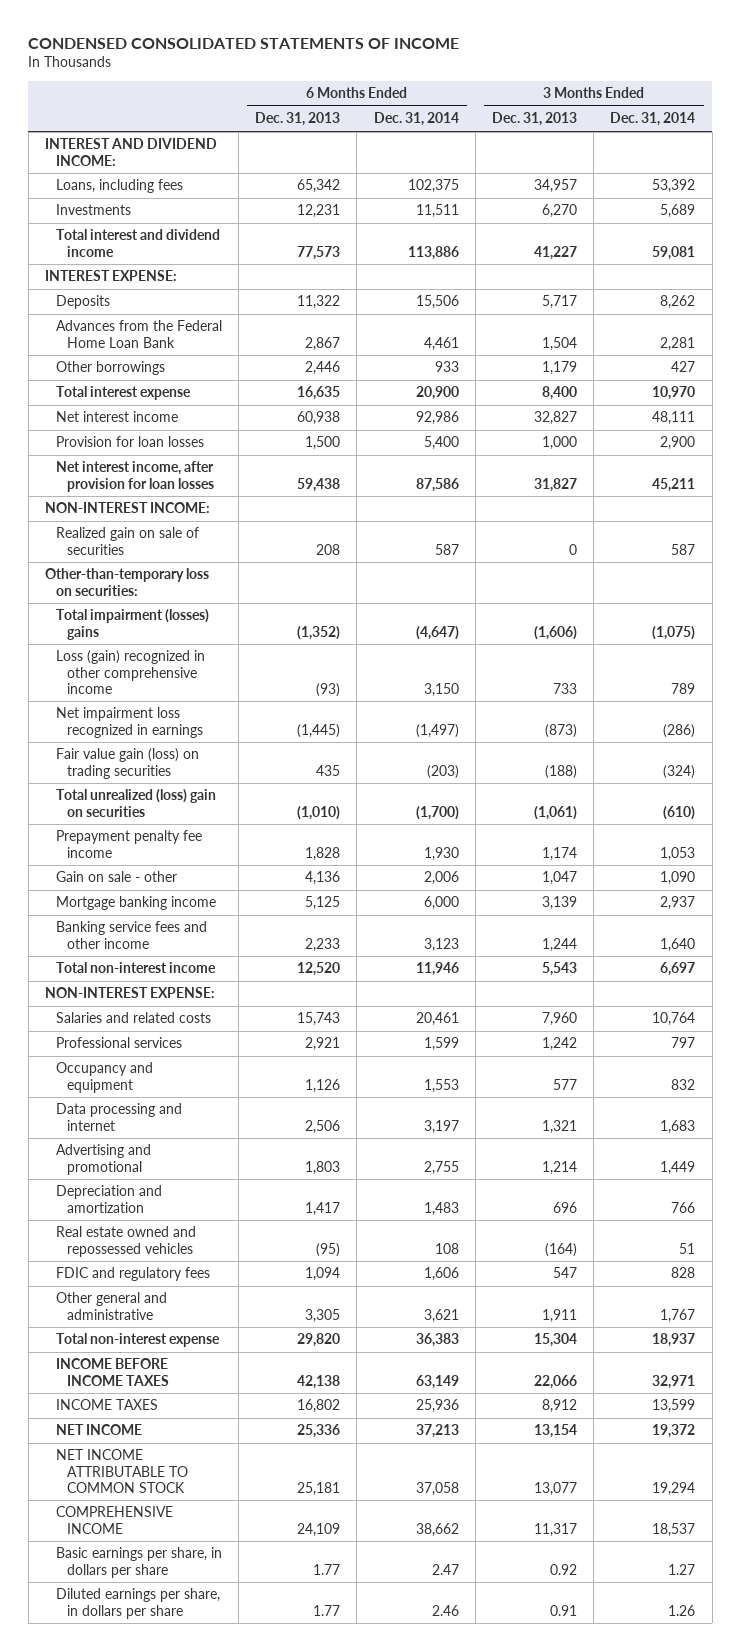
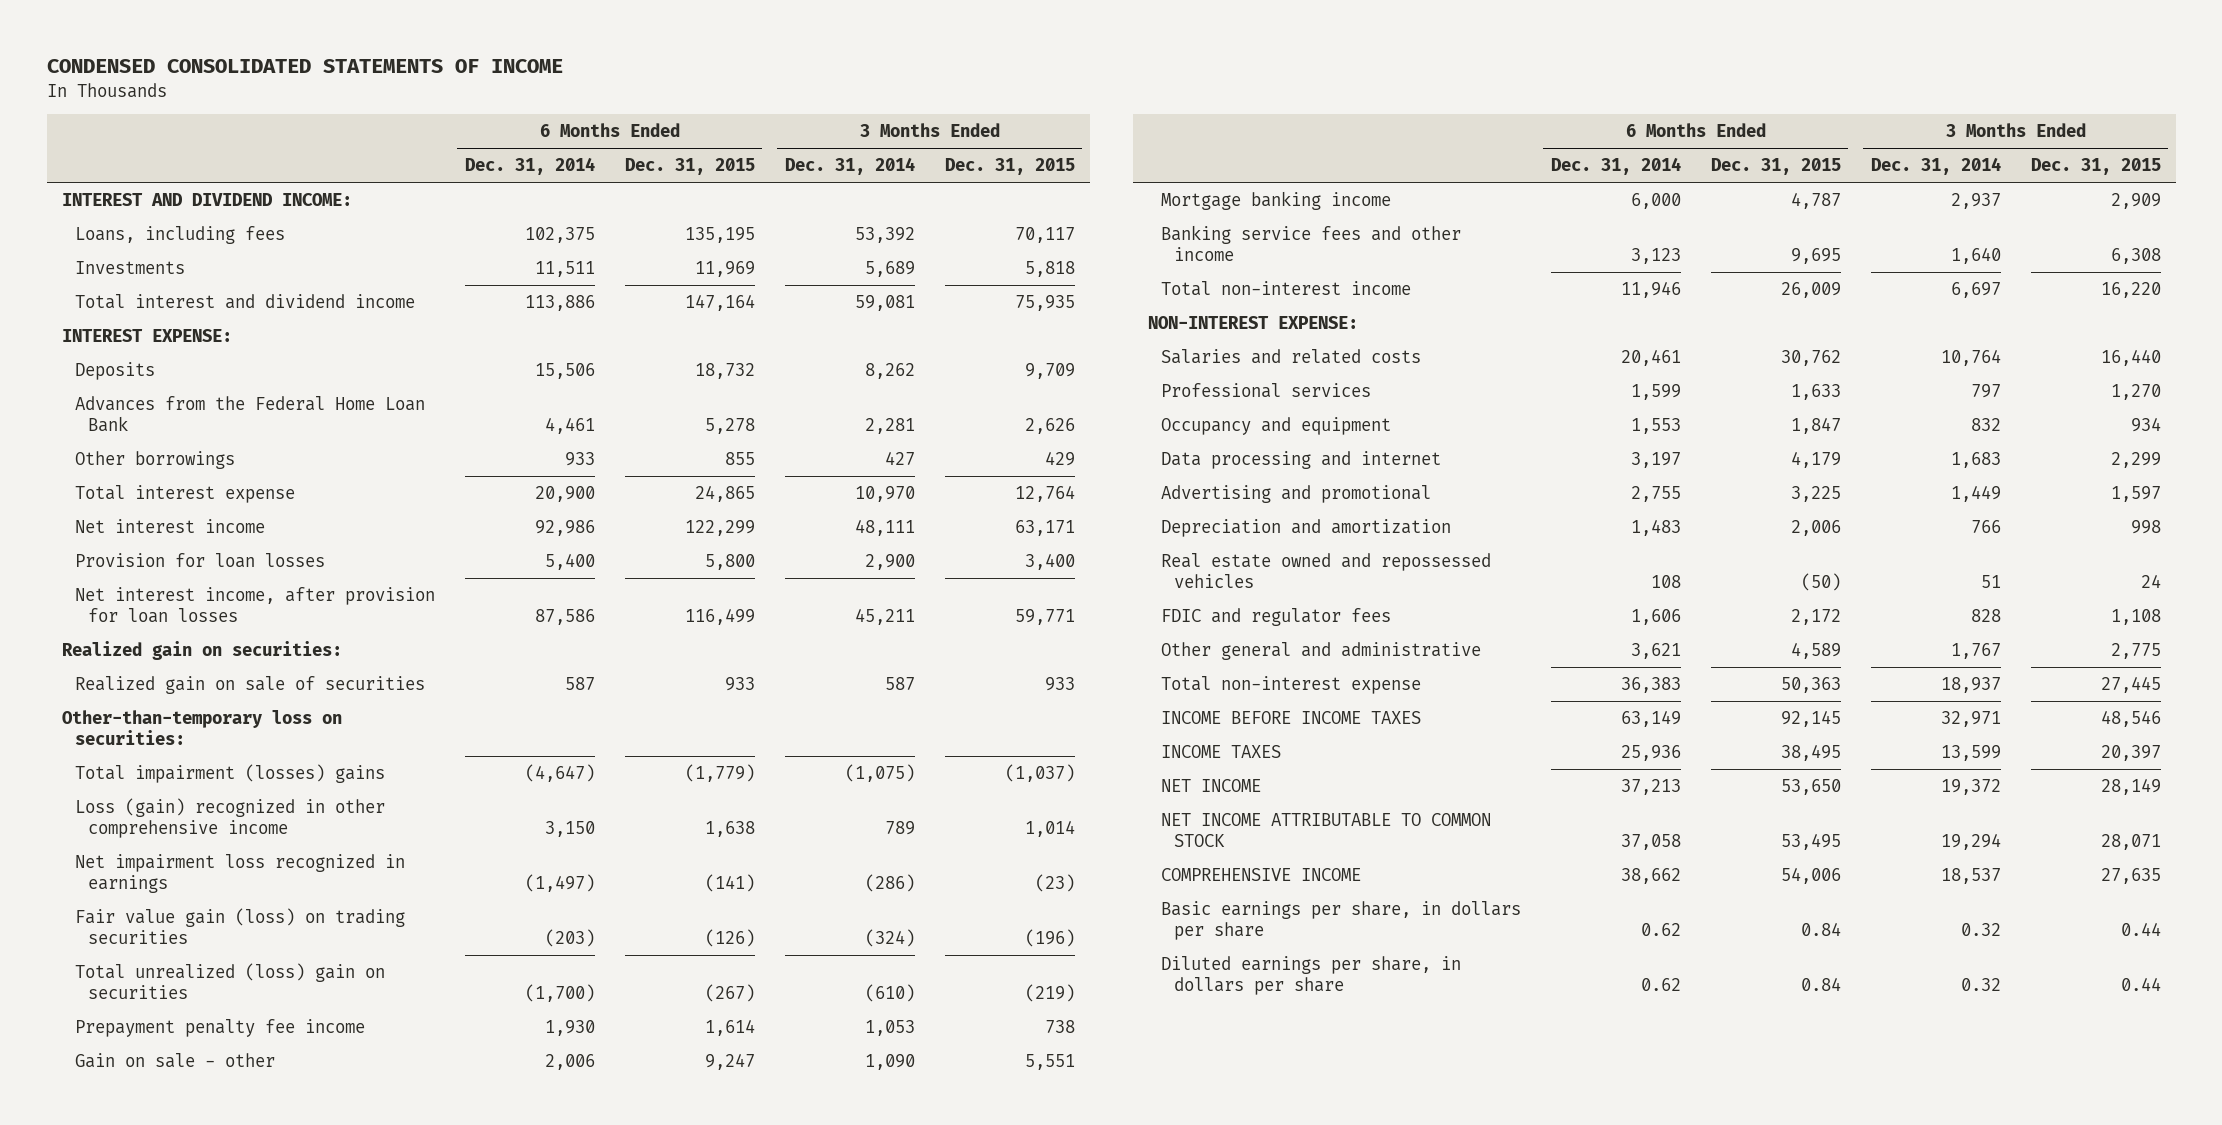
- | 6 Months Ended Dec. 31, 2013 | 6 Months Ended Dec. 31, 2014 | 3 Months Ended Dec. 31, 2013 | 3 Months Ended Dec. 31, 2014
+ | 6 Months Ended Dec. 31, 2014 | 6 Months Ended Dec. 31, 2015 | 3 Months Ended Dec. 31, 2014 | 3 Months Ended Dec. 31, 2015
- NON-INTEREST INCOME:
+ Realized gain on securities:
- FDIC and regulatory fees | 1,094 | 1,606 | 547 | 828
+ FDIC and regulator fees | 1,606 | 2,172 | 828 | 1,108
- Basic earnings per share, in dollars per share | 1.77 | 2.47 | 0.92 | 1.27
- Diluted earnings per share, in dollars per share | 1.77 | 2.46 | 0.91 | 1.26
+ Basic earnings per share, in dollars per share | 0.62 | 0.84 | 0.32 | 0.44
+ Diluted earnings per share, in dollars per share | 0.62 | 0.84 | 0.32 | 0.44

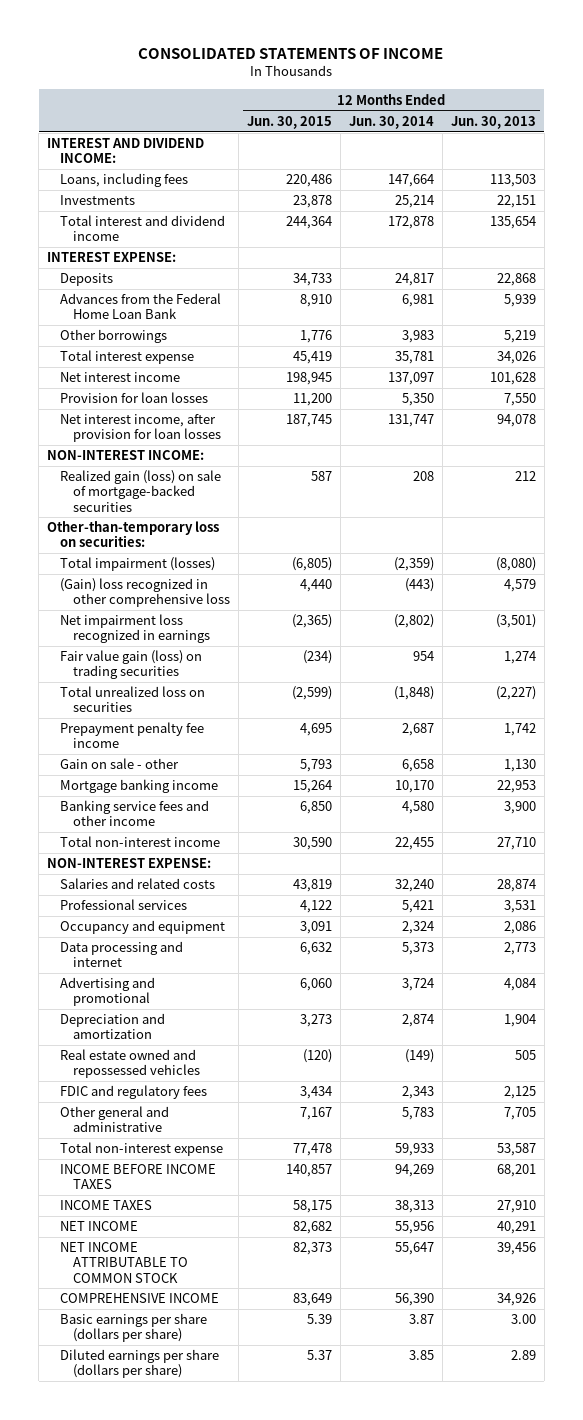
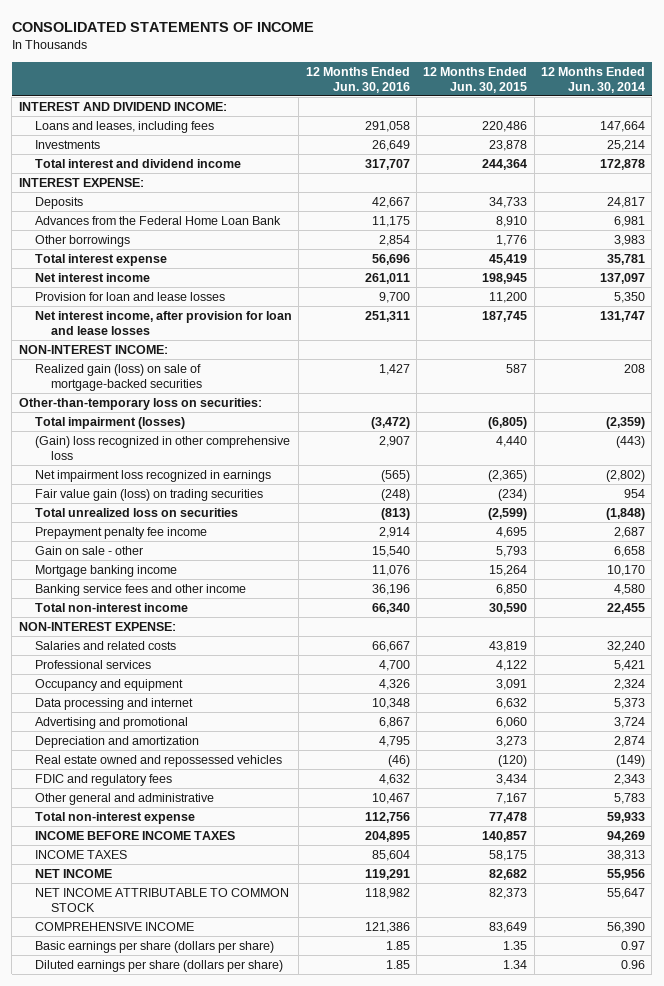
- | 12 Months Ended Jun. 30, 2015 | 12 Months Ended Jun. 30, 2014 | 12 Months Ended Jun. 30, 2013
+ | 12 Months Ended Jun. 30, 2016 | 12 Months Ended Jun. 30, 2015 | 12 Months Ended Jun. 30, 2014
- Loans, including fees | 220,486 | 147,664 | 113,503
+ Loans and leases, including fees | 291,058 | 220,486 | 147,664
- Provision for loan losses | 11,200 | 5,350 | 7,550
- Net interest income, after provision for loan losses | 187,745 | 131,747 | 94,078
+ Provision for loan and lease losses | 9,700 | 11,200 | 5,350
+ Net interest income, after provision for loan and lease losses | 251,311 | 187,745 | 131,747
- Basic earnings per share (dollars per share) | 5.39 | 3.87 | 3.00
- Diluted earnings per share (dollars per share) | 5.37 | 3.85 | 2.89
+ Basic earnings per share (dollars per share) | 1.85 | 1.35 | 0.97
+ Diluted earnings per share (dollars per share) | 1.85 | 1.34 | 0.96

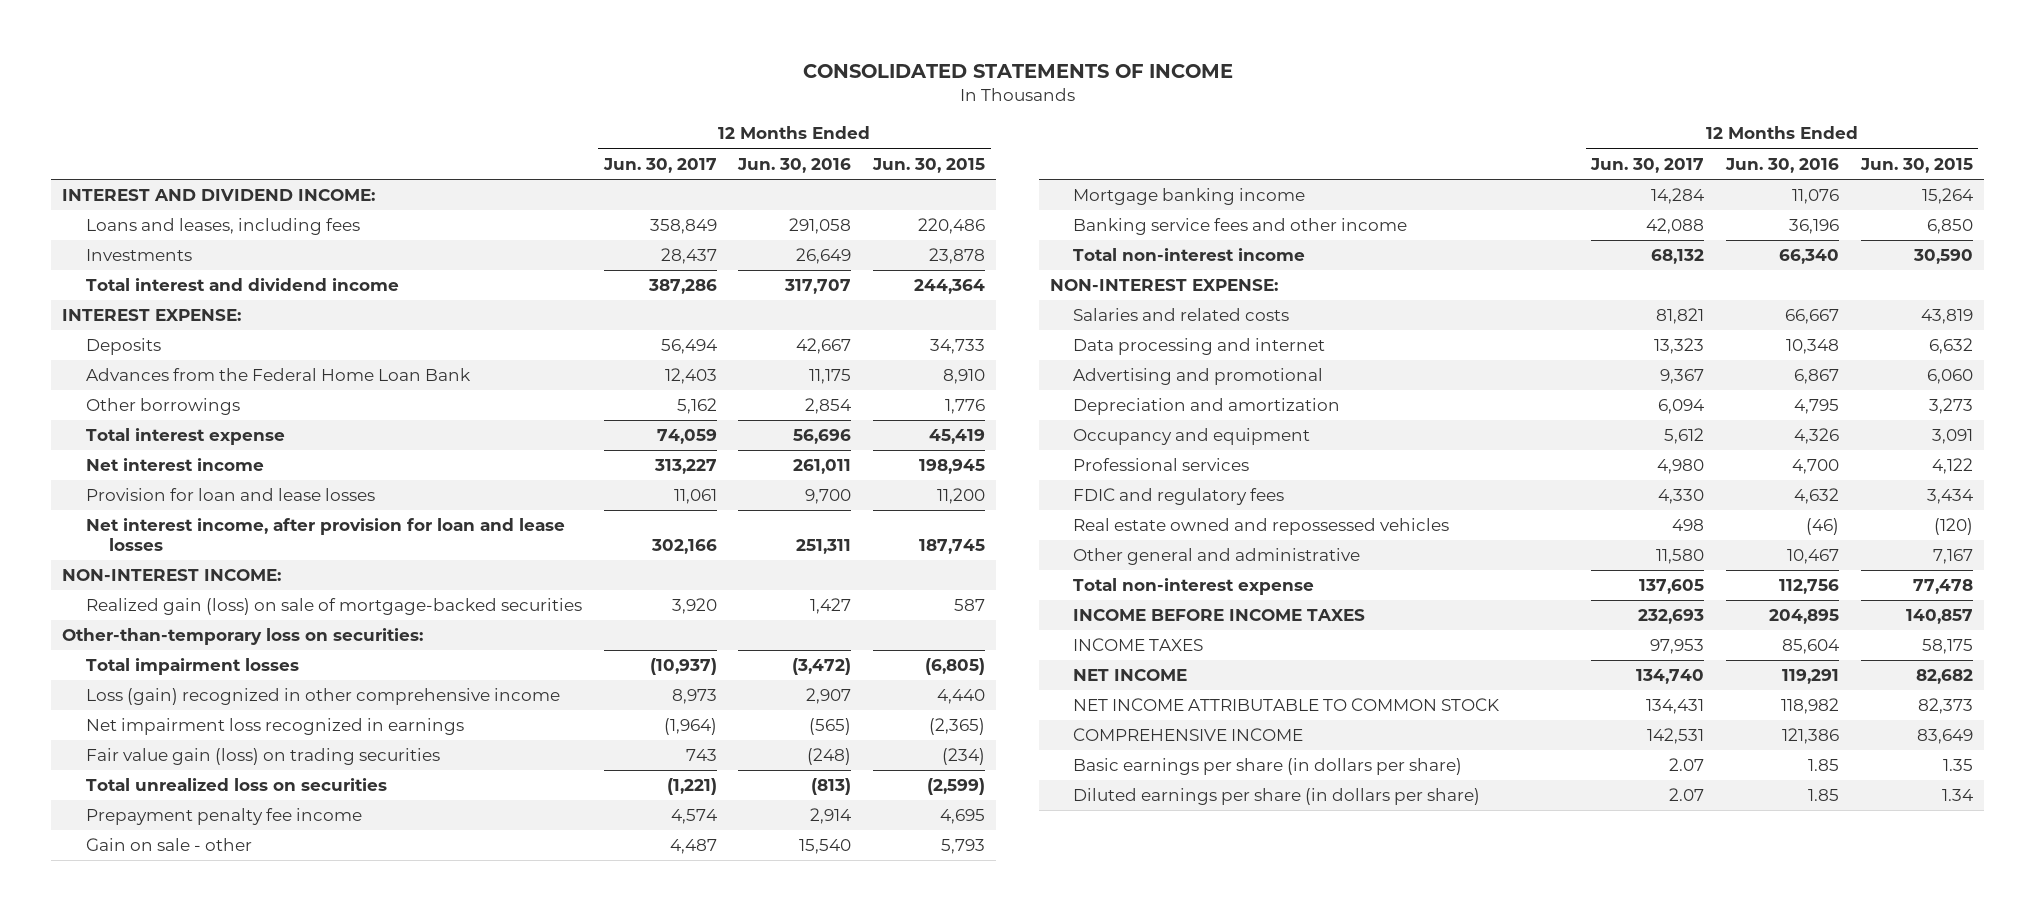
- | 12 Months Ended Jun. 30, 2016 | 12 Months Ended Jun. 30, 2015 | 12 Months Ended Jun. 30, 2014
+ | 12 Months Ended Jun. 30, 2017 | 12 Months Ended Jun. 30, 2016 | 12 Months Ended Jun. 30, 2015
- Total impairment (losses) | (3,472) | (6,805) | (2,359)
- (Gain) loss recognized in other comprehensive loss | 2,907 | 4,440 | (443)
+ Total impairment losses | (10,937) | (3,472) | (6,805)
+ Loss (gain) recognized in other comprehensive income | 8,973 | 2,907 | 4,440
moved down: Occupancy and equipment | 5,612 | 4,326 | 3,091
moved down: Professional services | 4,980 | 4,700 | 4,122
moved down: Real estate owned and repossessed vehicles | 498 | (46) | (120)
- Basic earnings per share (dollars per share) | 1.85 | 1.35 | 0.97
- Diluted earnings per share (dollars per share) | 1.85 | 1.34 | 0.96
+ Basic earnings per share (in dollars per share) | 2.07 | 1.85 | 1.35
+ Diluted earnings per share (in dollars per share) | 2.07 | 1.85 | 1.34

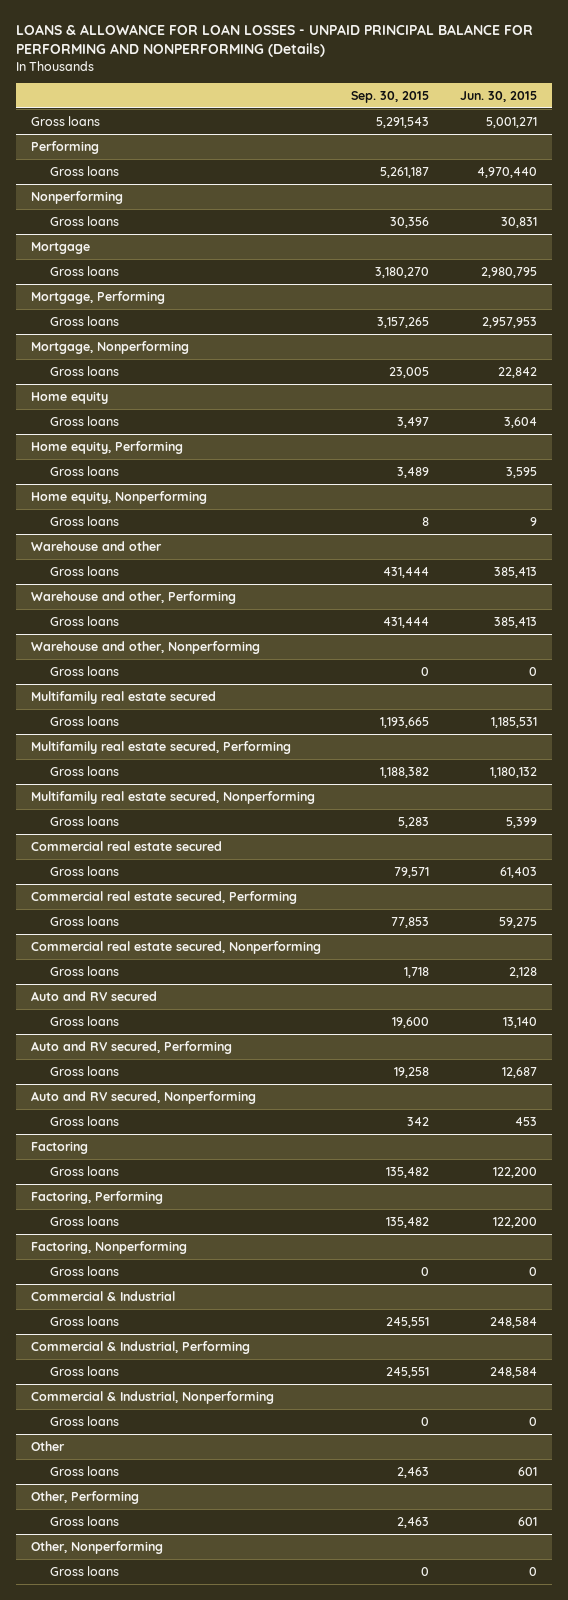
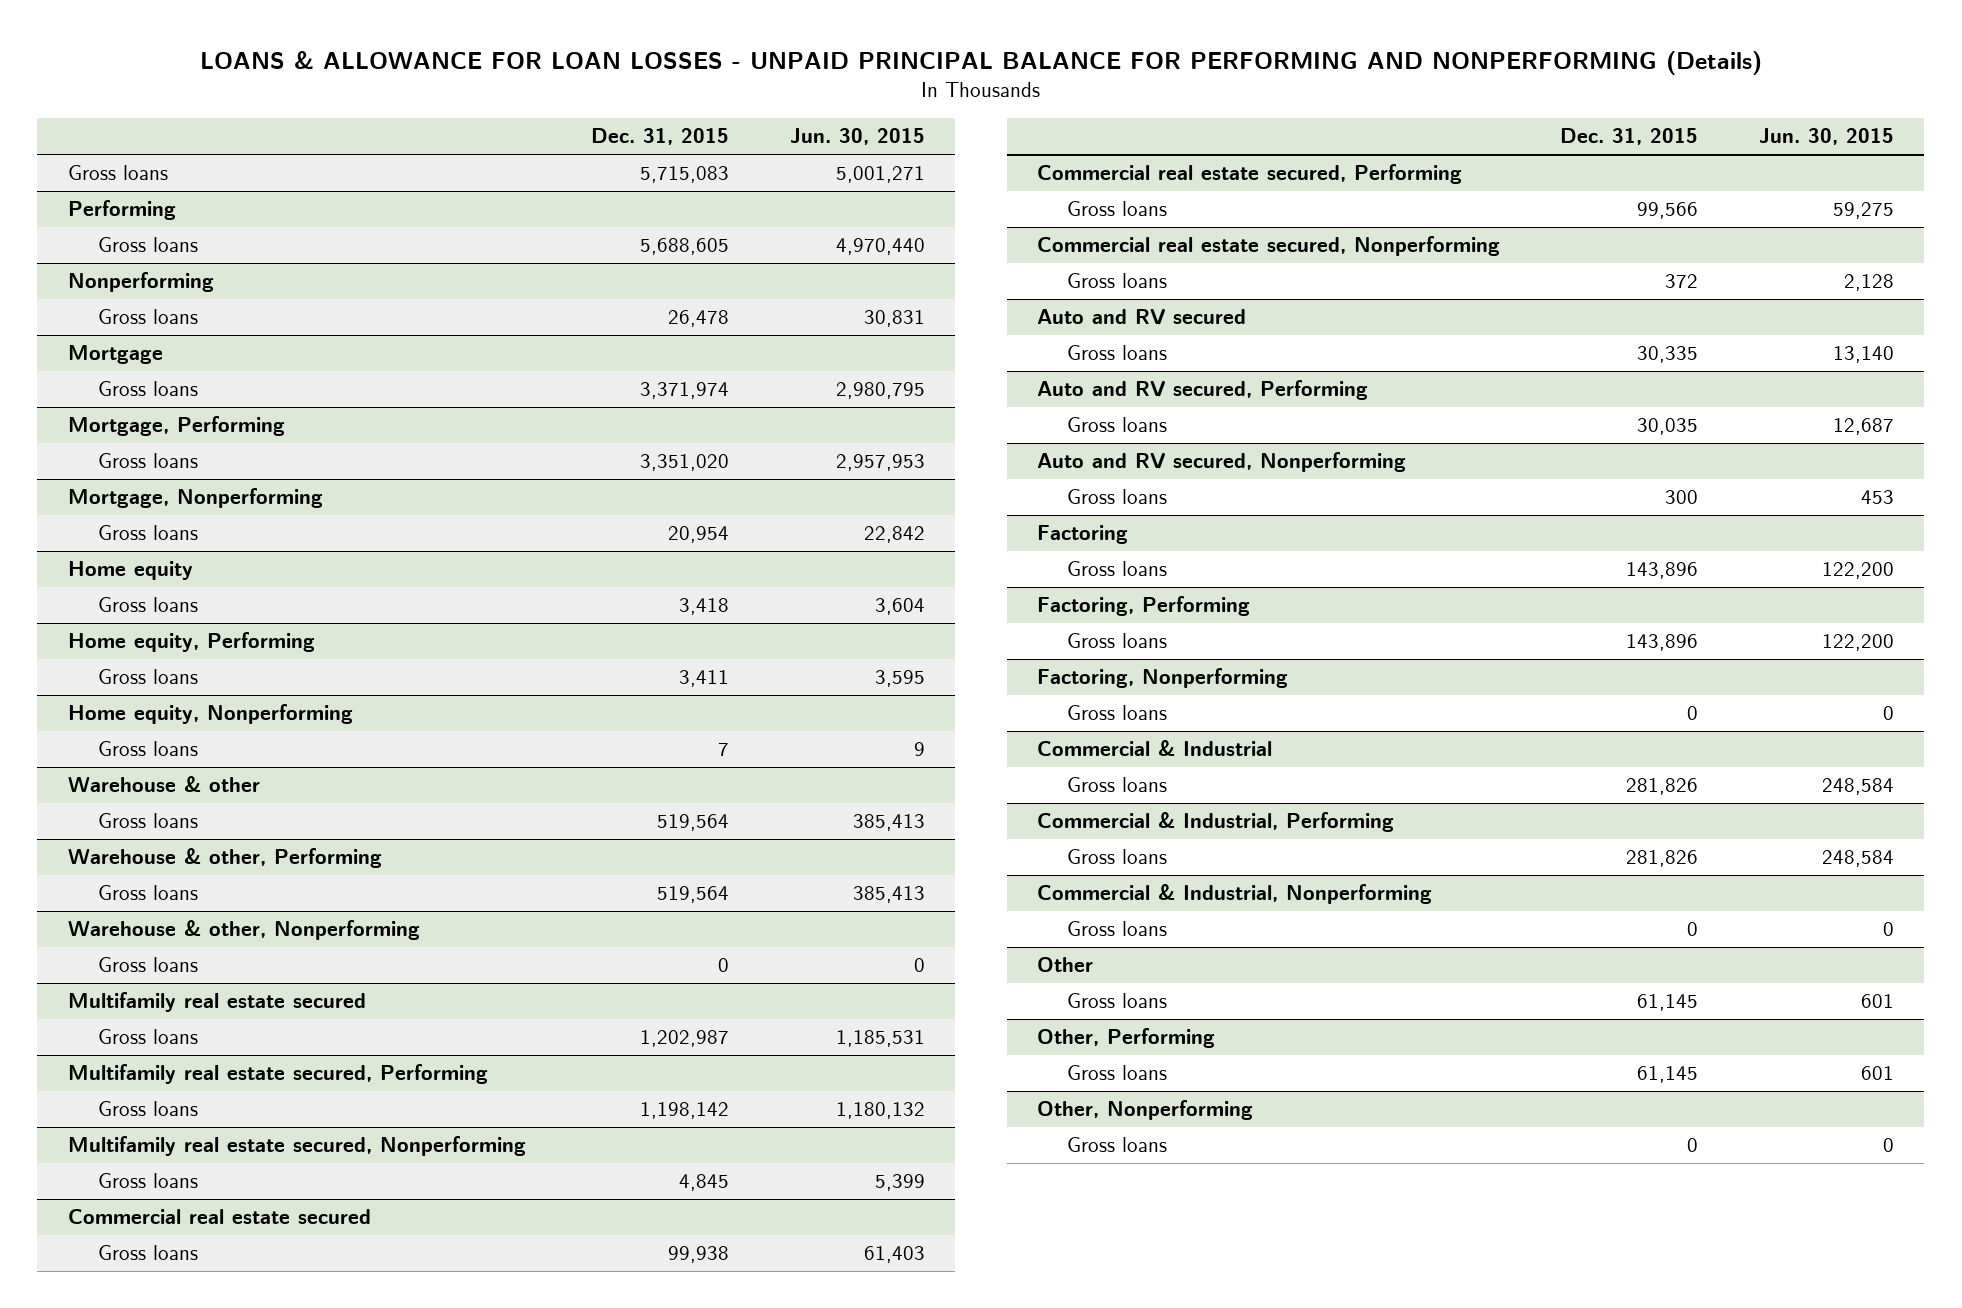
- | Sep. 30, 2015 | Jun. 30, 2015
+ | Dec. 31, 2015 | Jun. 30, 2015
- Warehouse and other
+ Warehouse & other
- Warehouse and other, Performing
+ Warehouse & other, Performing
- Warehouse and other, Nonperforming
+ Warehouse & other, Nonperforming

